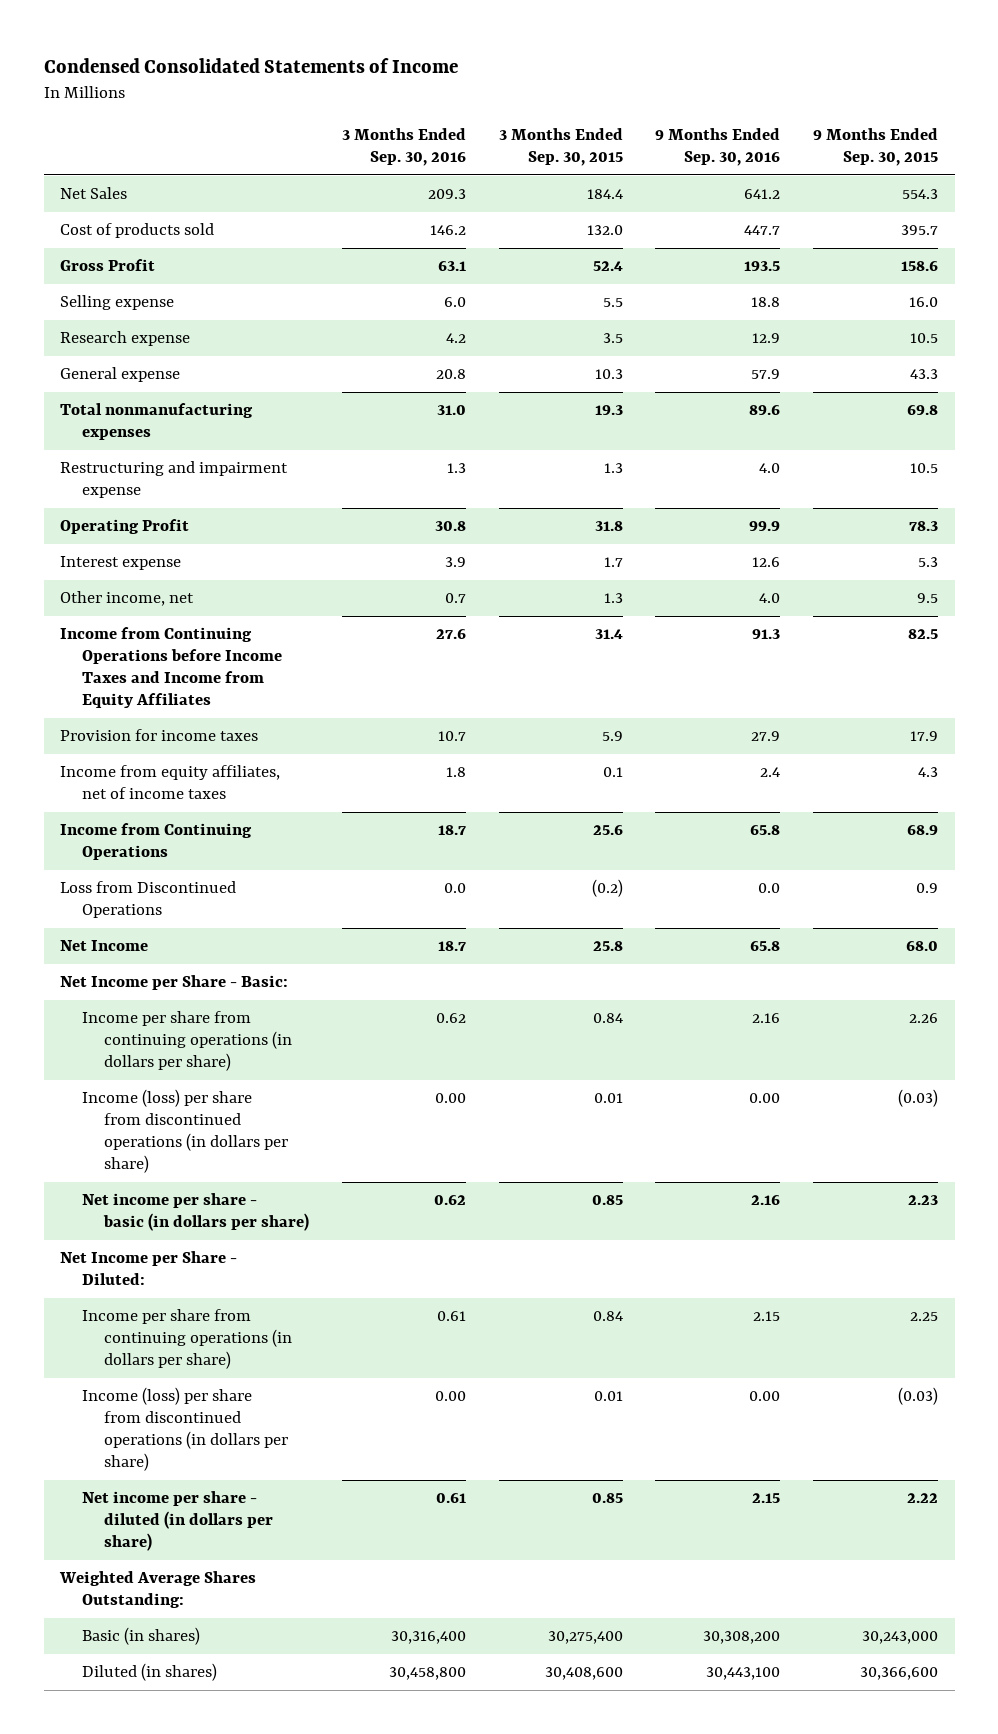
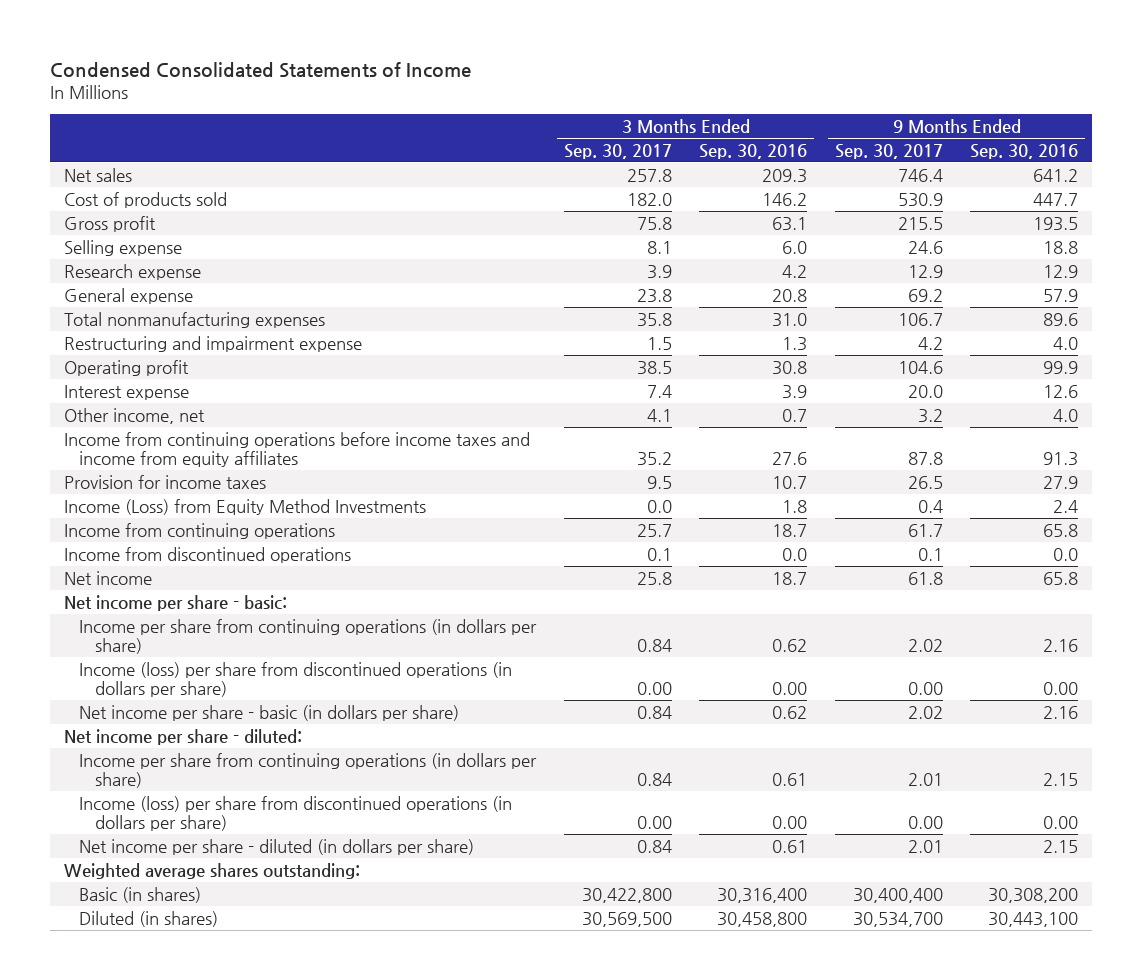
- | 3 Months Ended Sep. 30, 2016 | 3 Months Ended Sep. 30, 2015 | 9 Months Ended Sep. 30, 2016 | 9 Months Ended Sep. 30, 2015
+ | 3 Months Ended Sep. 30, 2017 | 3 Months Ended Sep. 30, 2016 | 9 Months Ended Sep. 30, 2017 | 9 Months Ended Sep. 30, 2016
- Net Sales | 209.3 | 184.4 | 641.2 | 554.3
+ Net sales | 257.8 | 209.3 | 746.4 | 641.2
- Gross Profit | 63.1 | 52.4 | 193.5 | 158.6
+ Gross profit | 75.8 | 63.1 | 215.5 | 193.5
- Operating Profit | 30.8 | 31.8 | 99.9 | 78.3
+ Operating profit | 38.5 | 30.8 | 104.6 | 99.9
- Income from Continuing Operations before Income Taxes and Income from Equity Affiliates | 27.6 | 31.4 | 91.3 | 82.5
+ Income from continuing operations before income taxes and income from equity affiliates | 35.2 | 27.6 | 87.8 | 91.3
- Income from equity affiliates, net of income taxes | 1.8 | 0.1 | 2.4 | 4.3
- Income from Continuing Operations | 18.7 | 25.6 | 65.8 | 68.9
- Loss from Discontinued Operations | 0.0 | (0.2) | 0.0 | 0.9
- Net Income | 18.7 | 25.8 | 65.8 | 68.0
- Net Income per Share - Basic:
+ Income (Loss) from Equity Method Investments | 0.0 | 1.8 | 0.4 | 2.4
+ Income from continuing operations | 25.7 | 18.7 | 61.7 | 65.8
+ Income from discontinued operations | 0.1 | 0.0 | 0.1 | 0.0
+ Net income | 25.8 | 18.7 | 61.8 | 65.8
+ Net income per share - basic:
- Net Income per Share - Diluted:
+ Net income per share - diluted:
- Weighted Average Shares Outstanding:
+ Weighted average shares outstanding:

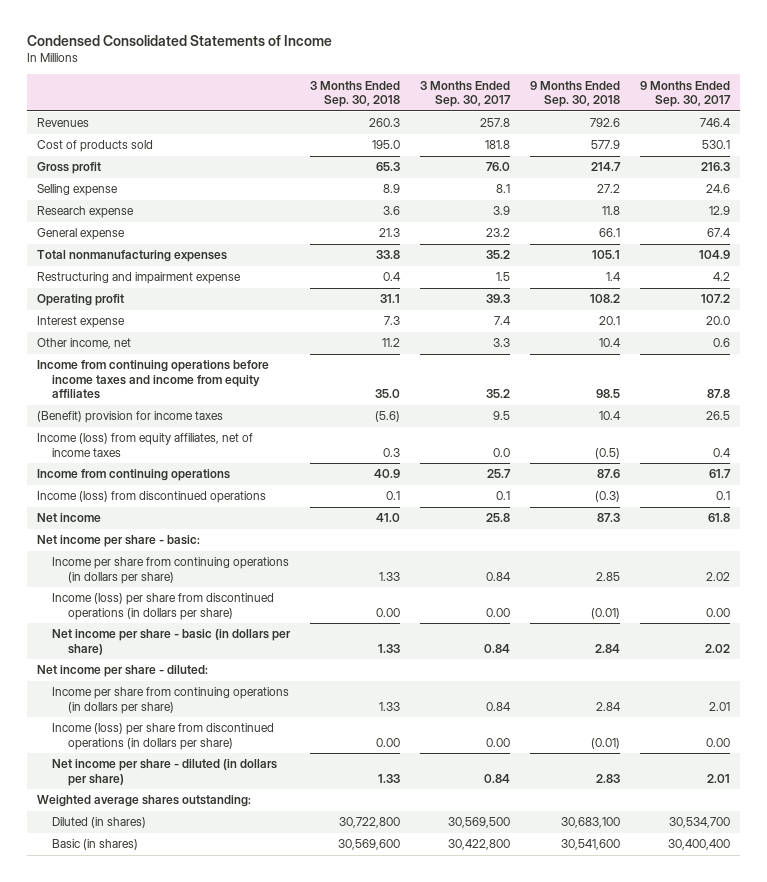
- | 3 Months Ended Sep. 30, 2017 | 3 Months Ended Sep. 30, 2016 | 9 Months Ended Sep. 30, 2017 | 9 Months Ended Sep. 30, 2016
+ | 3 Months Ended Sep. 30, 2018 | 3 Months Ended Sep. 30, 2017 | 9 Months Ended Sep. 30, 2018 | 9 Months Ended Sep. 30, 2017
- Net sales | 257.8 | 209.3 | 746.4 | 641.2
- Cost of products sold | 182.0 | 146.2 | 530.9 | 447.7
- Gross profit | 75.8 | 63.1 | 215.5 | 193.5
+ Revenues | 260.3 | 257.8 | 792.6 | 746.4
+ Cost of products sold | 195.0 | 181.8 | 577.9 | 530.1
+ Gross profit | 65.3 | 76.0 | 214.7 | 216.3
- General expense | 23.8 | 20.8 | 69.2 | 57.9
- Total nonmanufacturing expenses | 35.8 | 31.0 | 106.7 | 89.6
+ General expense | 21.3 | 23.2 | 66.1 | 67.4
+ Total nonmanufacturing expenses | 33.8 | 35.2 | 105.1 | 104.9
- Operating profit | 38.5 | 30.8 | 104.6 | 99.9
+ Operating profit | 31.1 | 39.3 | 108.2 | 107.2
- Other income, net | 4.1 | 0.7 | 3.2 | 4.0
+ Other income, net | 11.2 | 3.3 | 10.4 | 0.6
- Provision for income taxes | 9.5 | 10.7 | 26.5 | 27.9
- Income (Loss) from Equity Method Investments | 0.0 | 1.8 | 0.4 | 2.4
+ (Benefit) provision for income taxes | (5.6) | 9.5 | 10.4 | 26.5
+ Income (loss) from equity affiliates, net of income taxes | 0.3 | 0.0 | (0.5) | 0.4
- Income from discontinued operations | 0.1 | 0.0 | 0.1 | 0.0
+ Income (loss) from discontinued operations | 0.1 | 0.1 | (0.3) | 0.1
moved down: Basic (in shares) | 30,569,600 | 30,422,800 | 30,541,600 | 30,400,400

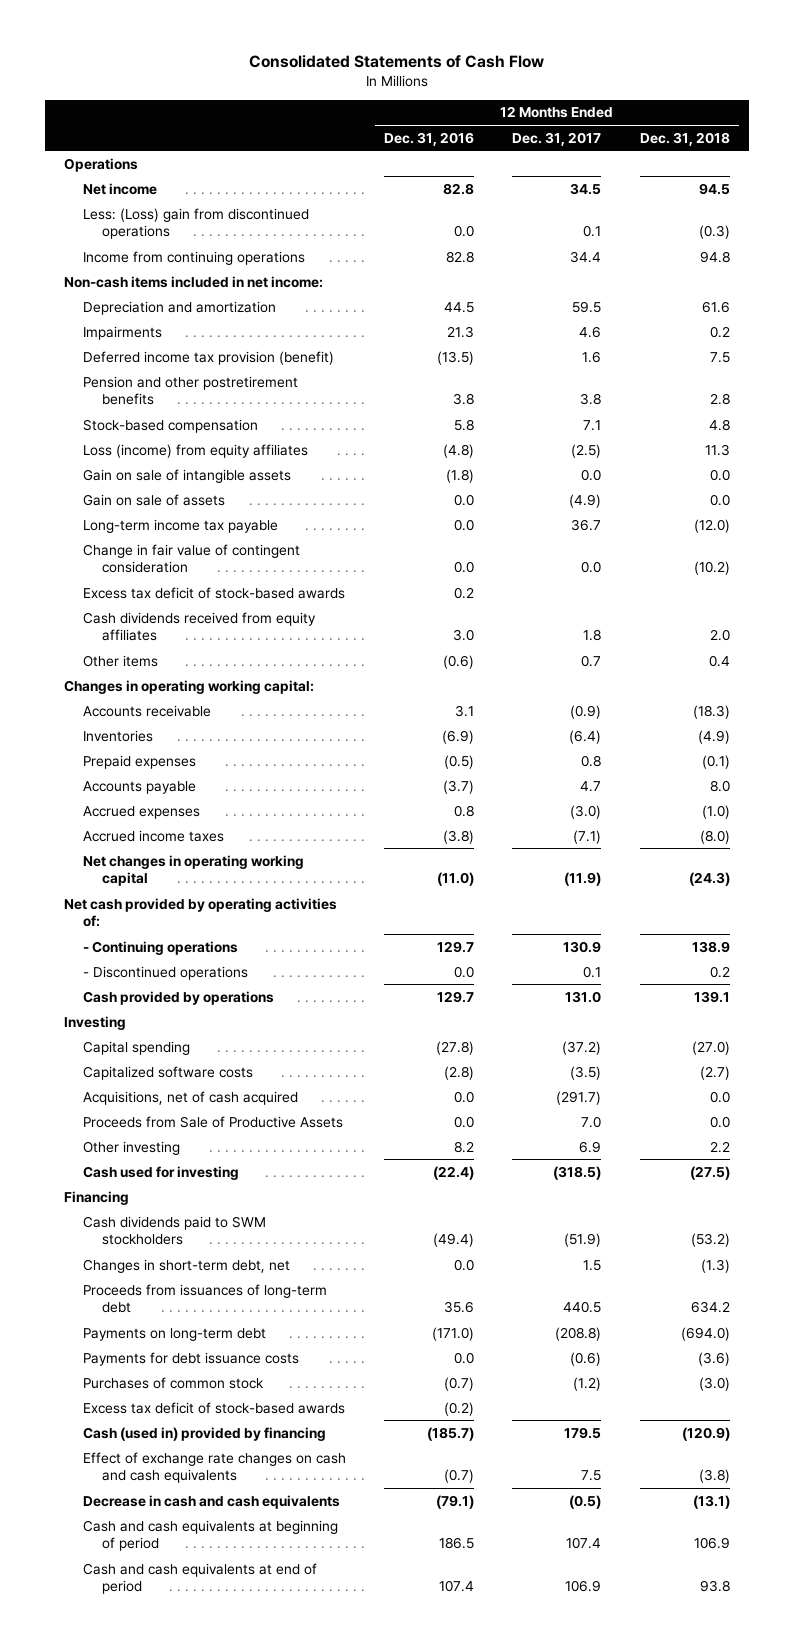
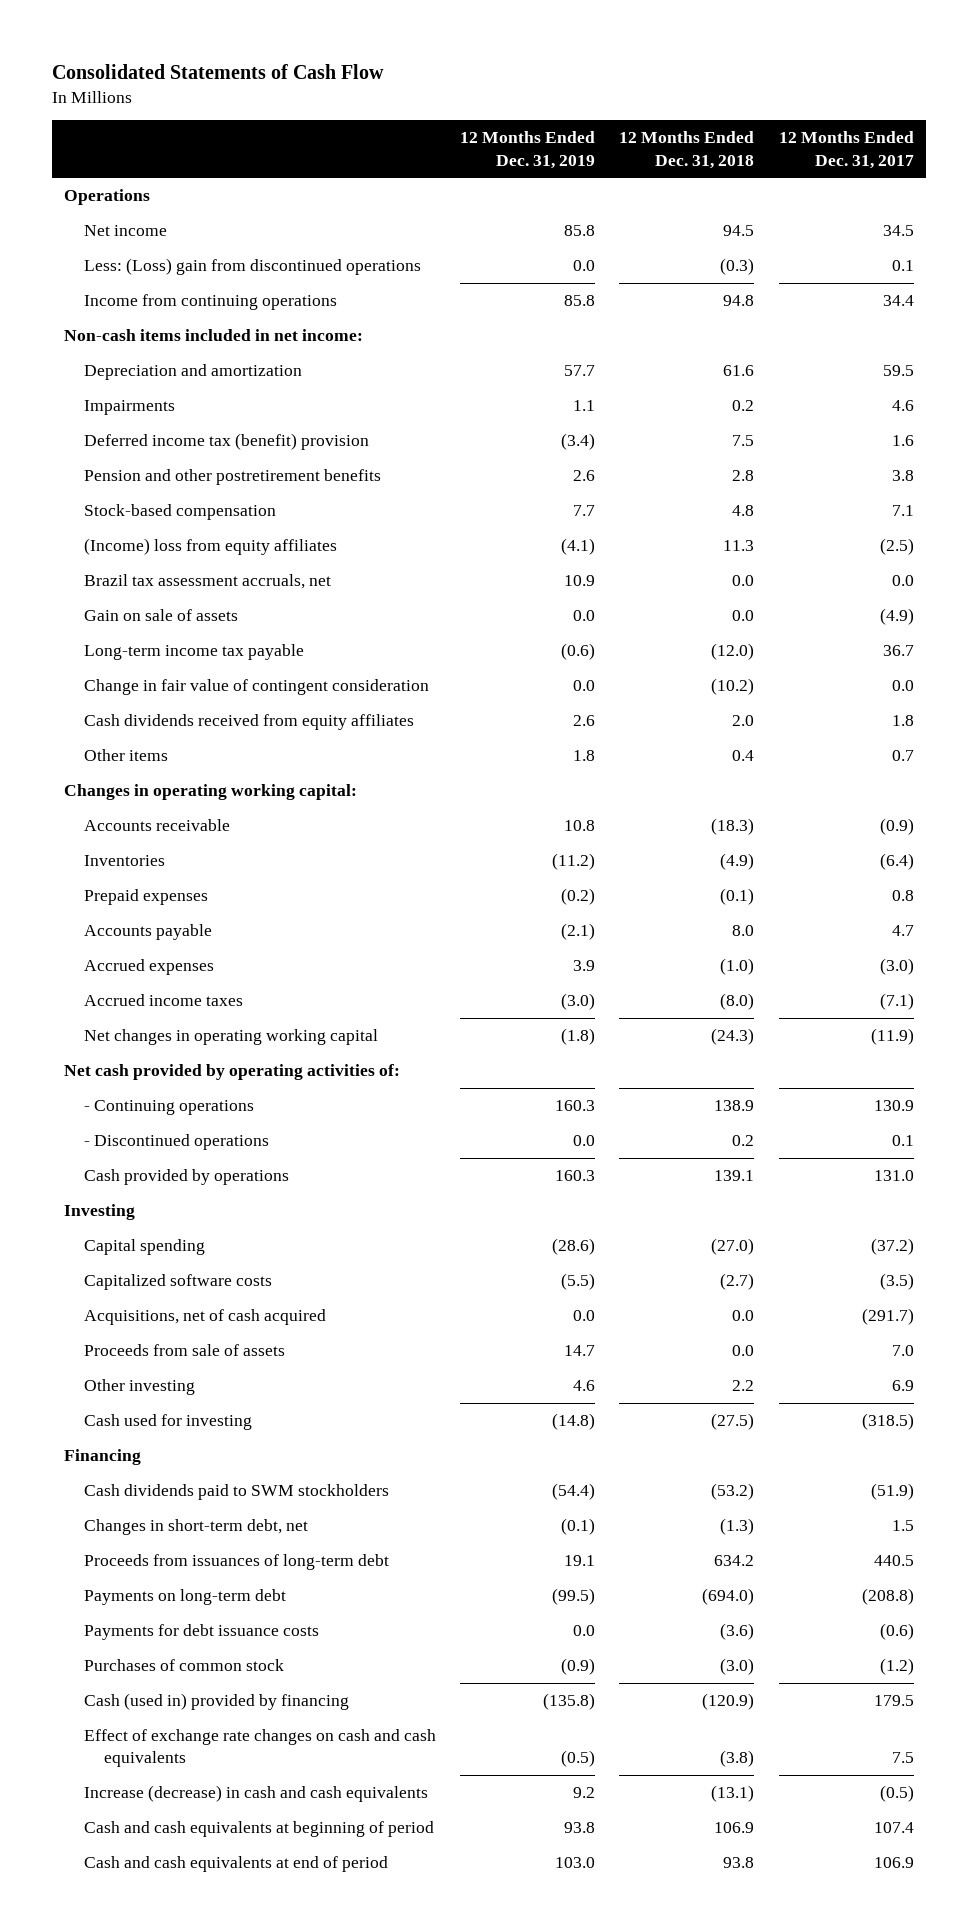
- | 12 Months Ended Dec. 31, 2016 | 12 Months Ended Dec. 31, 2017 | 12 Months Ended Dec. 31, 2018
+ | 12 Months Ended Dec. 31, 2019 | 12 Months Ended Dec. 31, 2018 | 12 Months Ended Dec. 31, 2017
- Deferred income tax provision (benefit) | (13.5) | 1.6 | 7.5
+ Deferred income tax (benefit) provision | (3.4) | 7.5 | 1.6
- Loss (income) from equity affiliates | (4.8) | (2.5) | 11.3
- Gain on sale of intangible assets | (1.8) | 0.0 | 0.0
+ (Income) loss from equity affiliates | (4.1) | 11.3 | (2.5)
+ Brazil tax assessment accruals, net | 10.9 | 0.0 | 0.0
- Excess tax deficit of stock-based awards | 0.2 | |
- Proceeds from Sale of Productive Assets | 0.0 | 7.0 | 0.0
+ Proceeds from sale of assets | 14.7 | 0.0 | 7.0
- Excess tax deficit of stock-based awards | (0.2) | |
- Decrease in cash and cash equivalents | (79.1) | (0.5) | (13.1)
+ Increase (decrease) in cash and cash equivalents | 9.2 | (13.1) | (0.5)

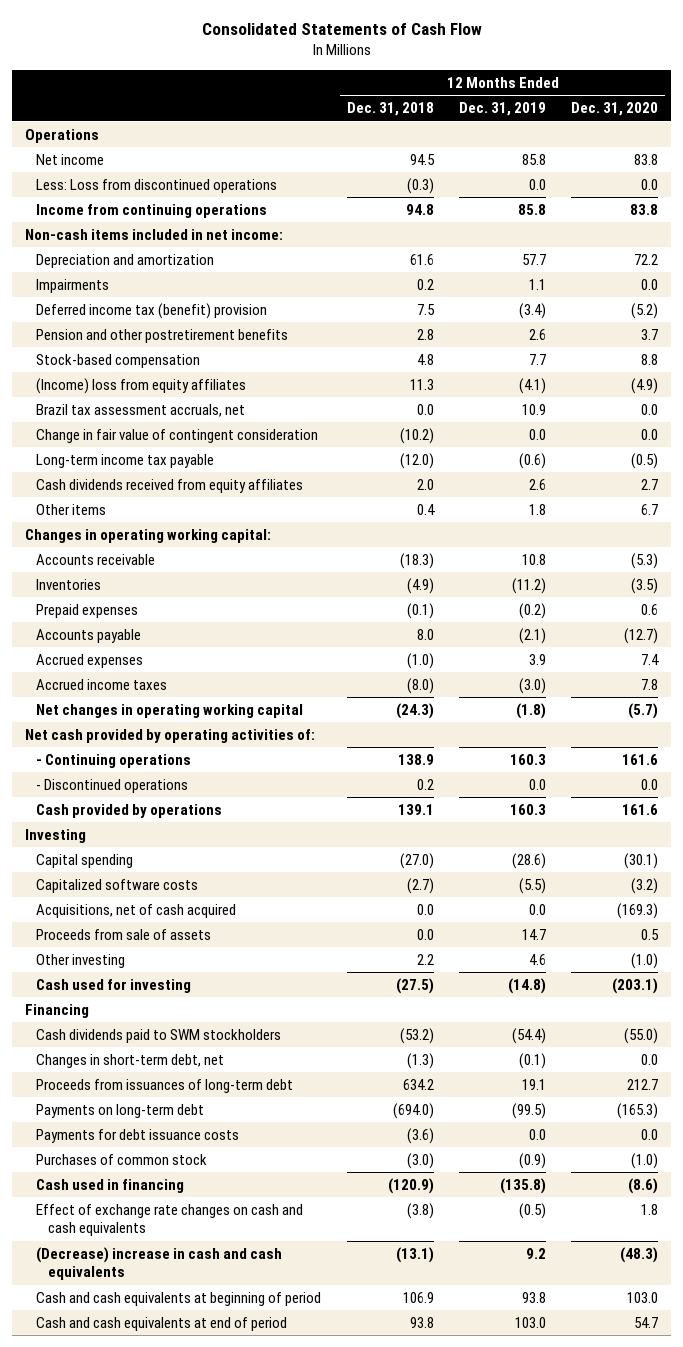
- | 12 Months Ended Dec. 31, 2019 | 12 Months Ended Dec. 31, 2018 | 12 Months Ended Dec. 31, 2017
+ | 12 Months Ended Dec. 31, 2018 | 12 Months Ended Dec. 31, 2019 | 12 Months Ended Dec. 31, 2020
- Less: (Loss) gain from discontinued operations | 0.0 | (0.3) | 0.1
+ Less: Loss from discontinued operations | (0.3) | 0.0 | 0.0
- Gain on sale of assets | 0.0 | 0.0 | (4.9)
moved down: Long-term income tax payable | (12.0) | (0.6) | (0.5)
- Cash (used in) provided by financing | (135.8) | (120.9) | 179.5
+ Cash used in financing | (120.9) | (135.8) | (8.6)
- Increase (decrease) in cash and cash equivalents | 9.2 | (13.1) | (0.5)
+ (Decrease) increase in cash and cash equivalents | (13.1) | 9.2 | (48.3)

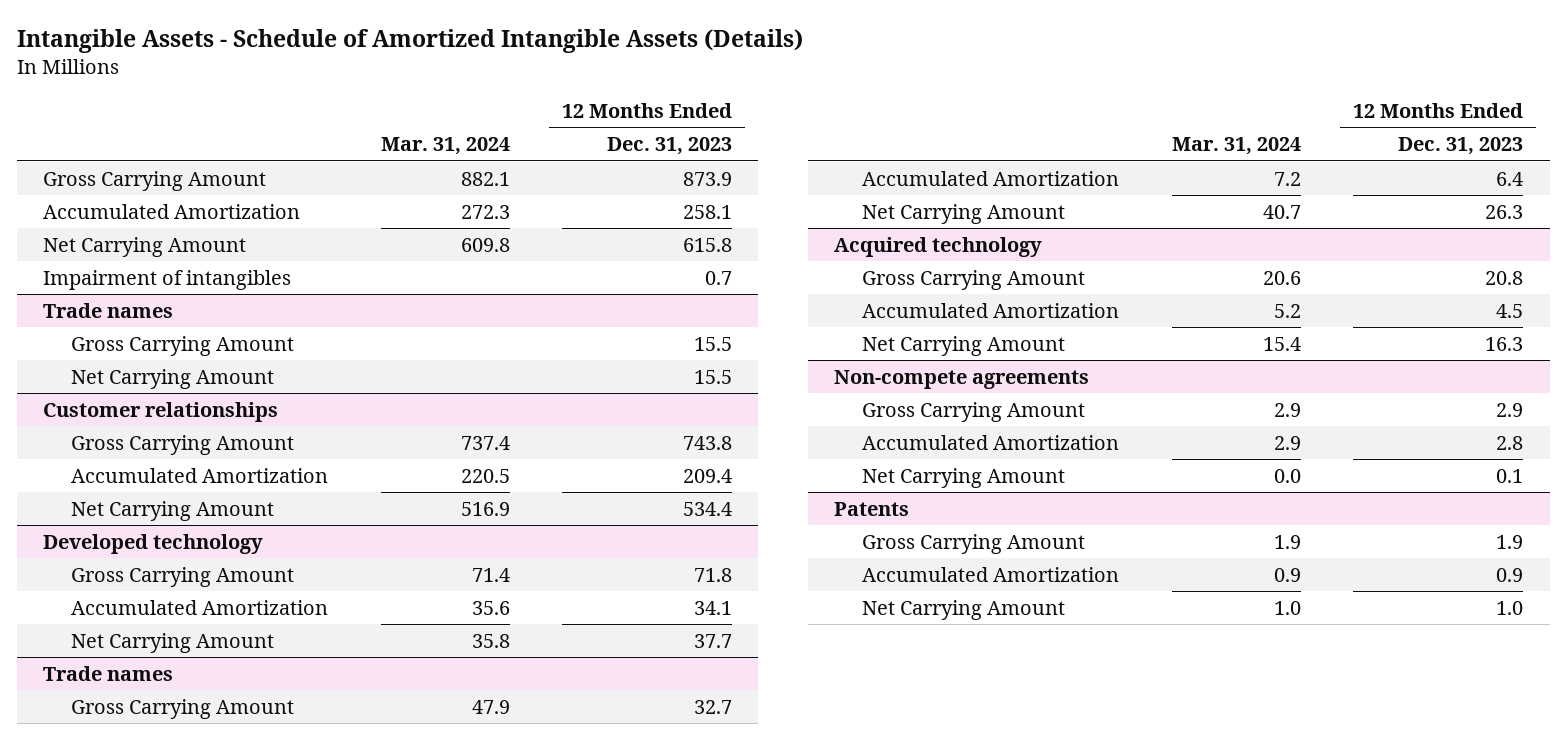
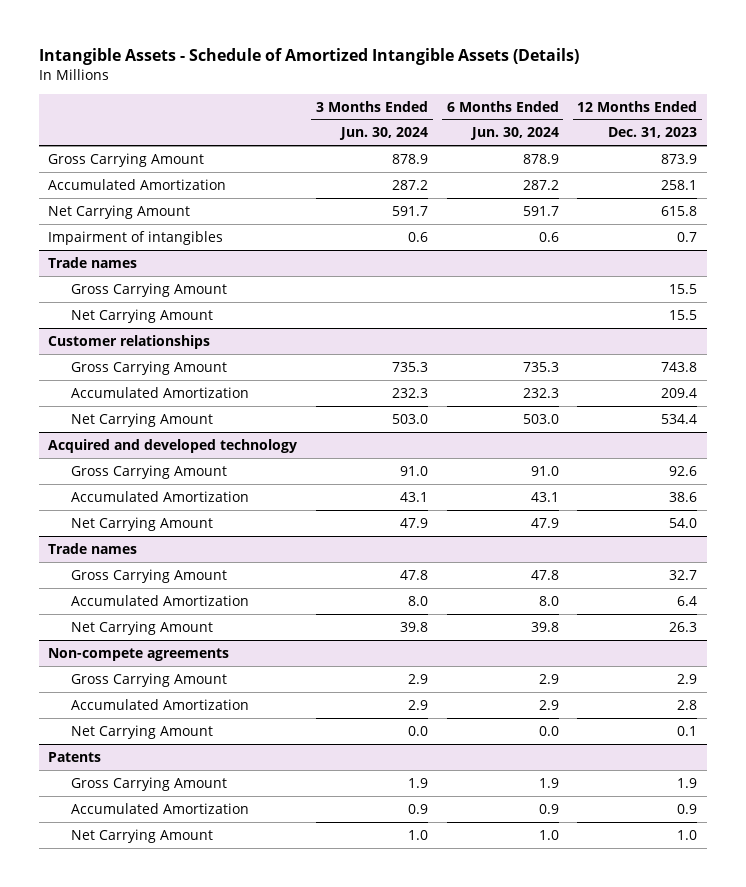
- | Mar. 31, 2024 | 12 Months Ended Dec. 31, 2023
+ | 3 Months Ended Jun. 30, 2024 | 6 Months Ended Jun. 30, 2024 | 12 Months Ended Dec. 31, 2023
- Developed technology
- Gross Carrying Amount | 71.4 | 71.8
- Accumulated Amortization | 35.6 | 34.1
- Net Carrying Amount | 35.8 | 37.7
+ Acquired and developed technology
+ Gross Carrying Amount | 91.0 | 91.0 | 92.6
+ Accumulated Amortization | 43.1 | 43.1 | 38.6
+ Net Carrying Amount | 47.9 | 47.9 | 54.0
- Acquired technology
- Gross Carrying Amount | 20.6 | 20.8
- Accumulated Amortization | 5.2 | 4.5
- Net Carrying Amount | 15.4 | 16.3

